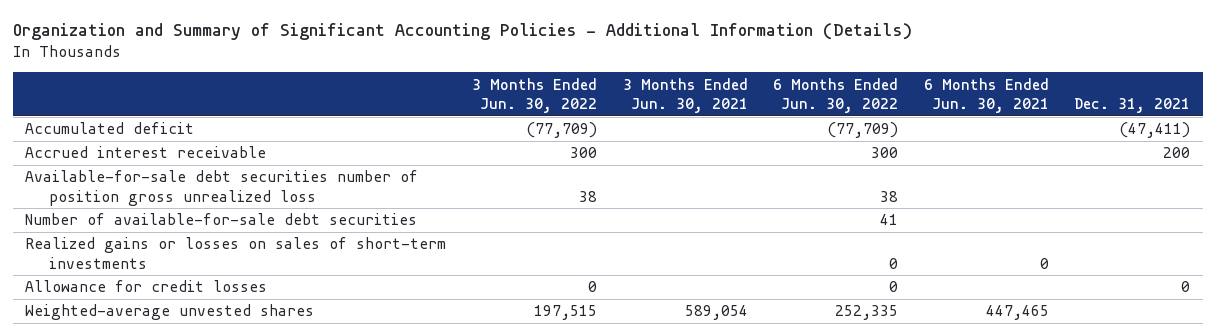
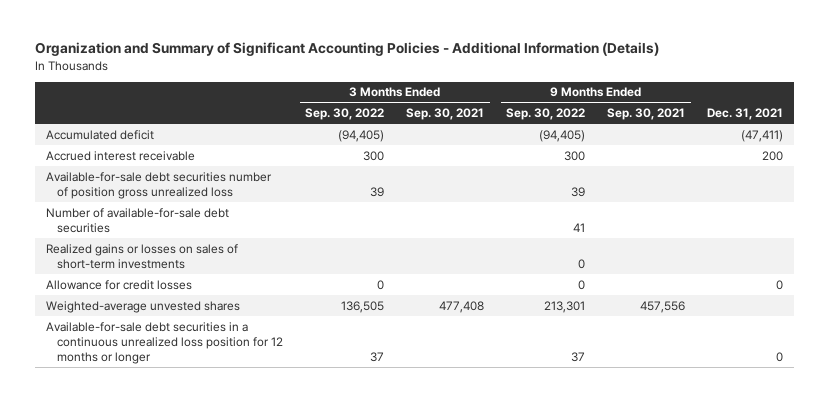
- | 3 Months Ended Jun. 30, 2022 | 3 Months Ended Jun. 30, 2021 | 6 Months Ended Jun. 30, 2022 | 6 Months Ended Jun. 30, 2021 | Dec. 31, 2021
+ | 3 Months Ended Sep. 30, 2022 | 3 Months Ended Sep. 30, 2021 | 9 Months Ended Sep. 30, 2022 | 9 Months Ended Sep. 30, 2021 | Dec. 31, 2021
+ Available-for-sale debt securities in a continuous unrealized loss position for 12 months or longer | 37 | | 37 | | 0

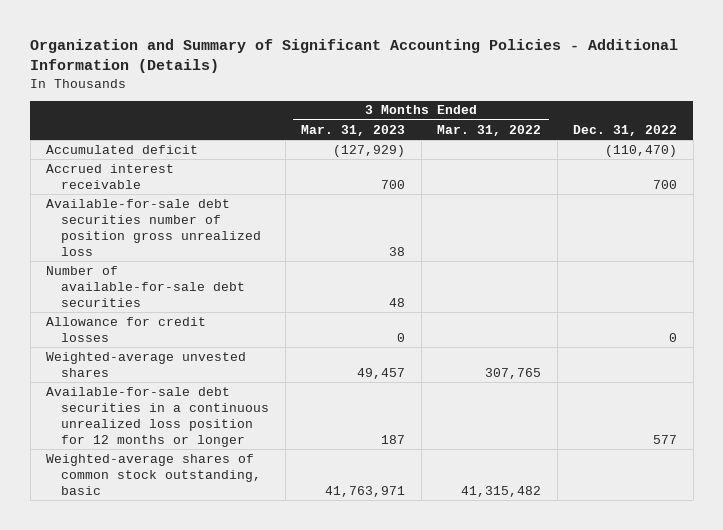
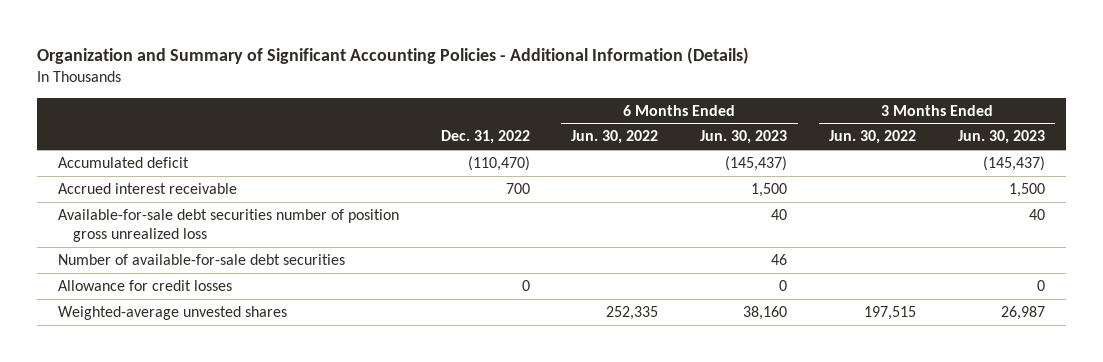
- | 3 Months Ended Mar. 31, 2023 | 3 Months Ended Mar. 31, 2022 | Dec. 31, 2022
+ | Dec. 31, 2022 | 6 Months Ended Jun. 30, 2022 | 6 Months Ended Jun. 30, 2023 | 3 Months Ended Jun. 30, 2022 | 3 Months Ended Jun. 30, 2023
- Available-for-sale debt securities in a continuous unrealized loss position for 12 months or longer | 187 | | 577
- Weighted-average shares of common stock outstanding, basic | 41,763,971 | 41,315,482 |

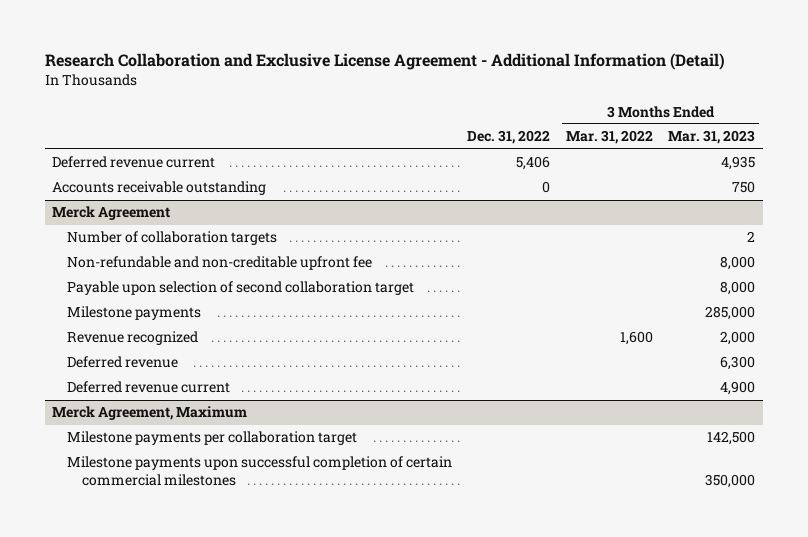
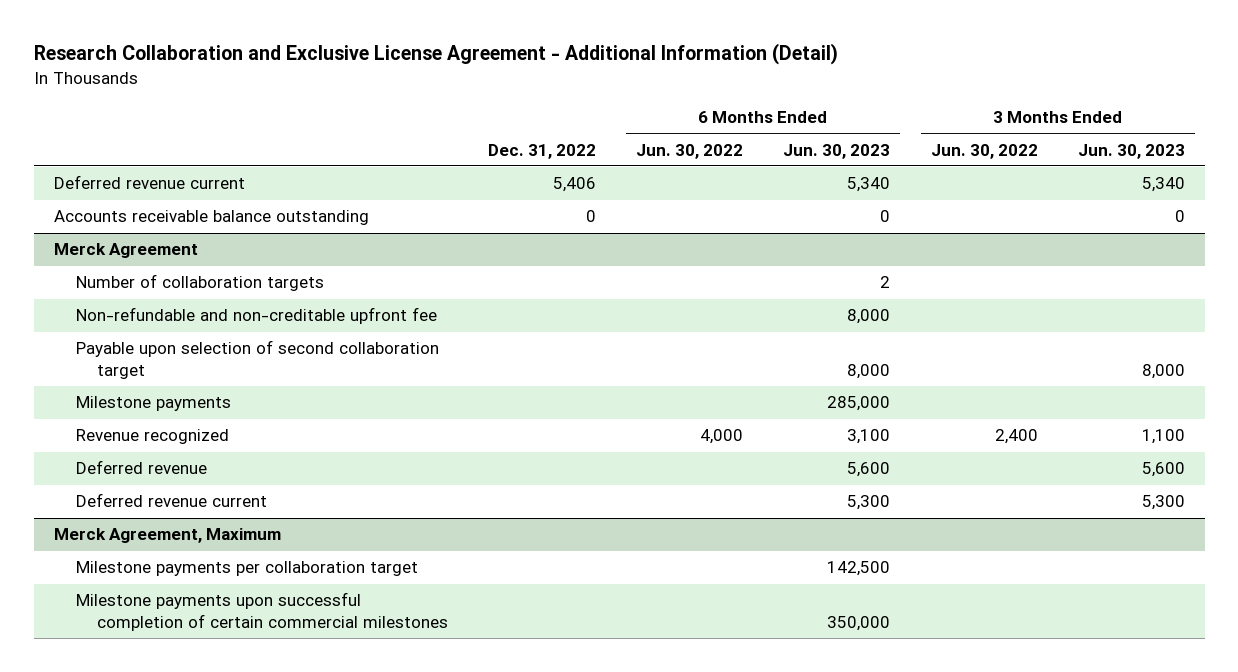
- | Dec. 31, 2022 | 3 Months Ended Mar. 31, 2022 | 3 Months Ended Mar. 31, 2023
+ | Dec. 31, 2022 | 6 Months Ended Jun. 30, 2022 | 6 Months Ended Jun. 30, 2023 | 3 Months Ended Jun. 30, 2022 | 3 Months Ended Jun. 30, 2023
- Accounts receivable outstanding | 0 | | 750
+ Accounts receivable balance outstanding | 0 | | 0 | | 0

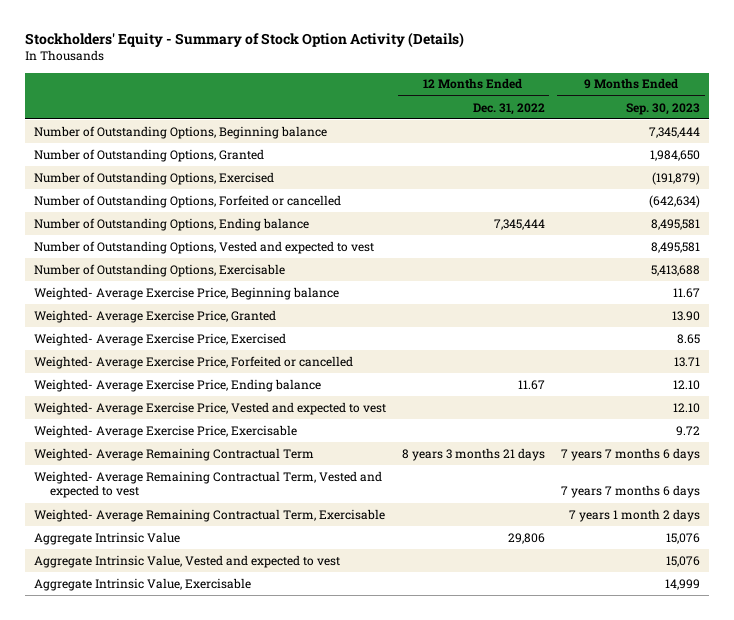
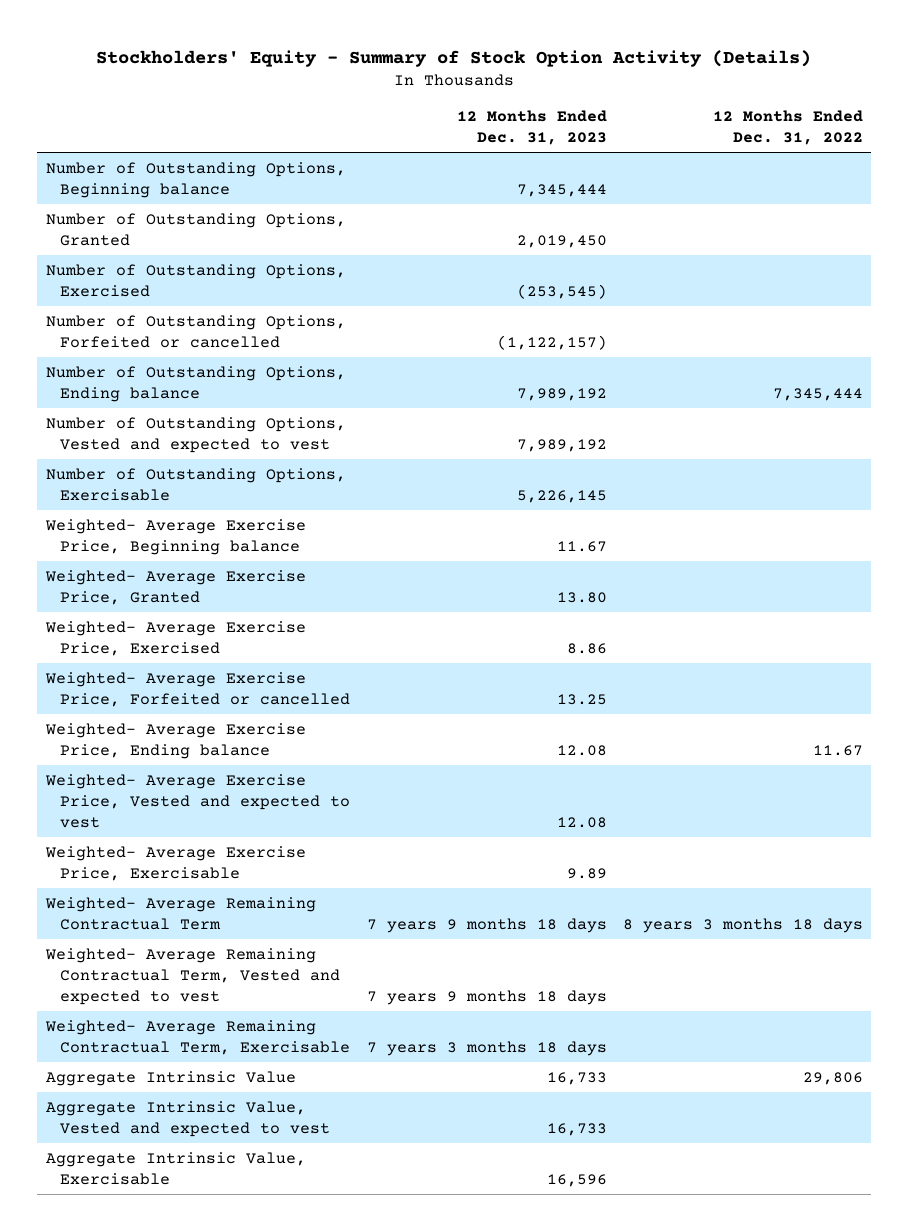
- | 12 Months Ended Dec. 31, 2022 | 9 Months Ended Sep. 30, 2023
+ | 12 Months Ended Dec. 31, 2023 | 12 Months Ended Dec. 31, 2022
- Weighted- Average Remaining Contractual Term | 8 years 3 months 21 days | 7 years 7 months 6 days
+ Weighted- Average Remaining Contractual Term | 7 years 9 months 18 days | 8 years 3 months 18 days

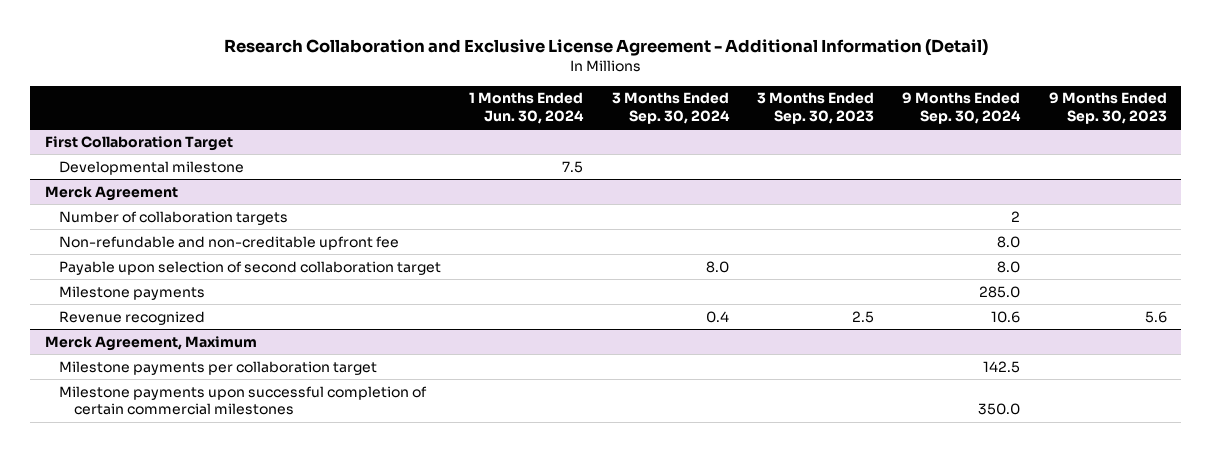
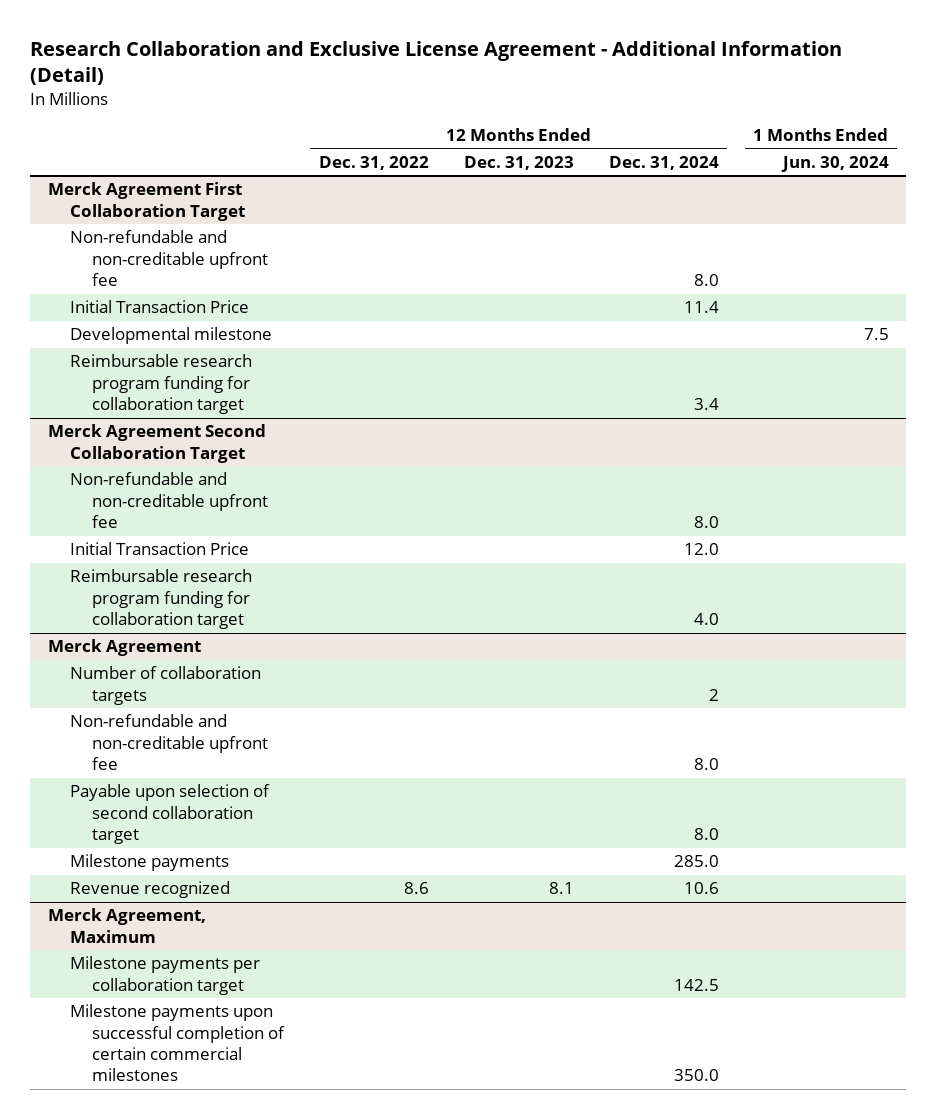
- | 1 Months Ended Jun. 30, 2024 | 3 Months Ended Sep. 30, 2024 | 3 Months Ended Sep. 30, 2023 | 9 Months Ended Sep. 30, 2024 | 9 Months Ended Sep. 30, 2023
+ | 12 Months Ended Dec. 31, 2022 | 12 Months Ended Dec. 31, 2023 | 12 Months Ended Dec. 31, 2024 | 1 Months Ended Jun. 30, 2024
- First Collaboration Target
+ Merck Agreement First Collaboration Target
+ Non-refundable and non-creditable upfront fee | | | 8.0 |
+ Initial Transaction Price | | | 11.4 |
+ Reimbursable research program funding for collaboration target | | | 3.4 |
+ Merck Agreement Second Collaboration Target
+ Non-refundable and non-creditable upfront fee | | | 8.0 |
+ Initial Transaction Price | | | 12.0 |
+ Reimbursable research program funding for collaboration target | | | 4.0 |

